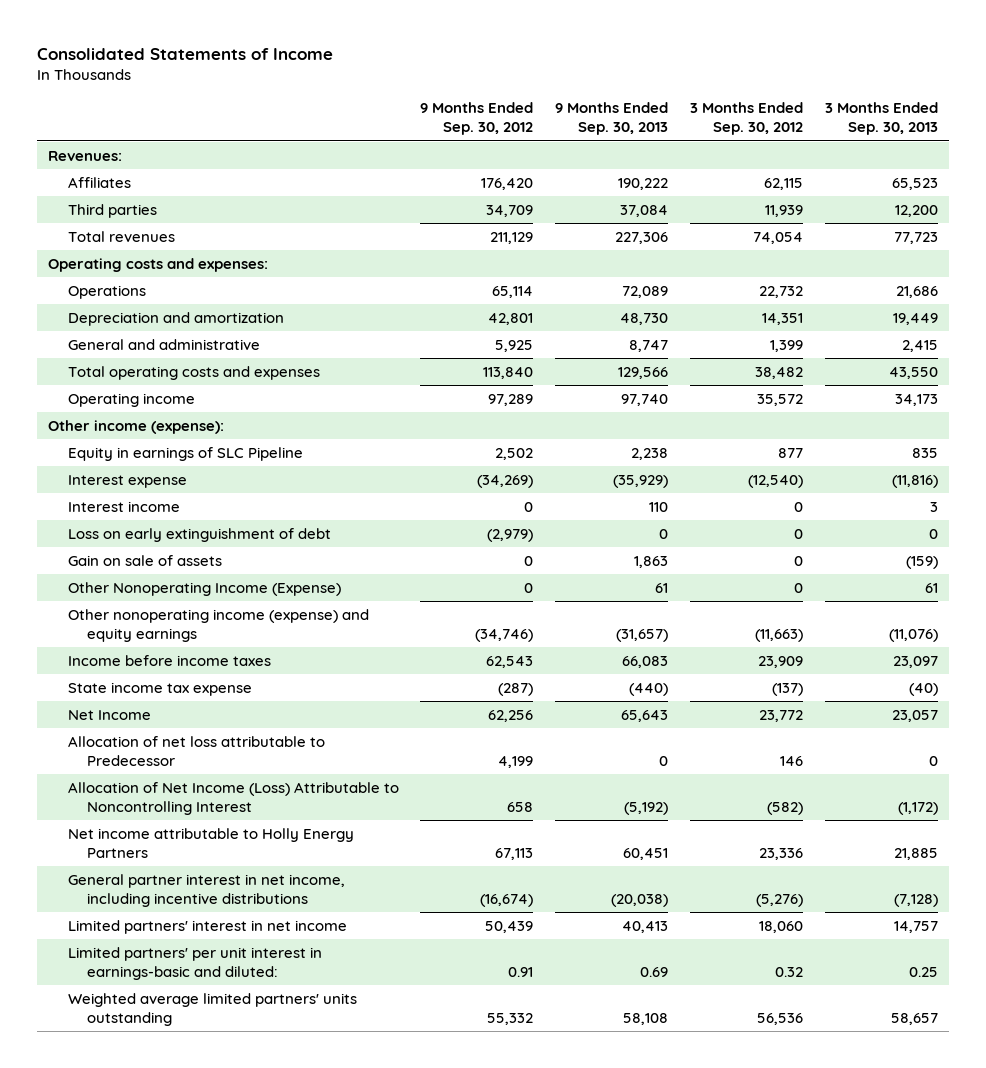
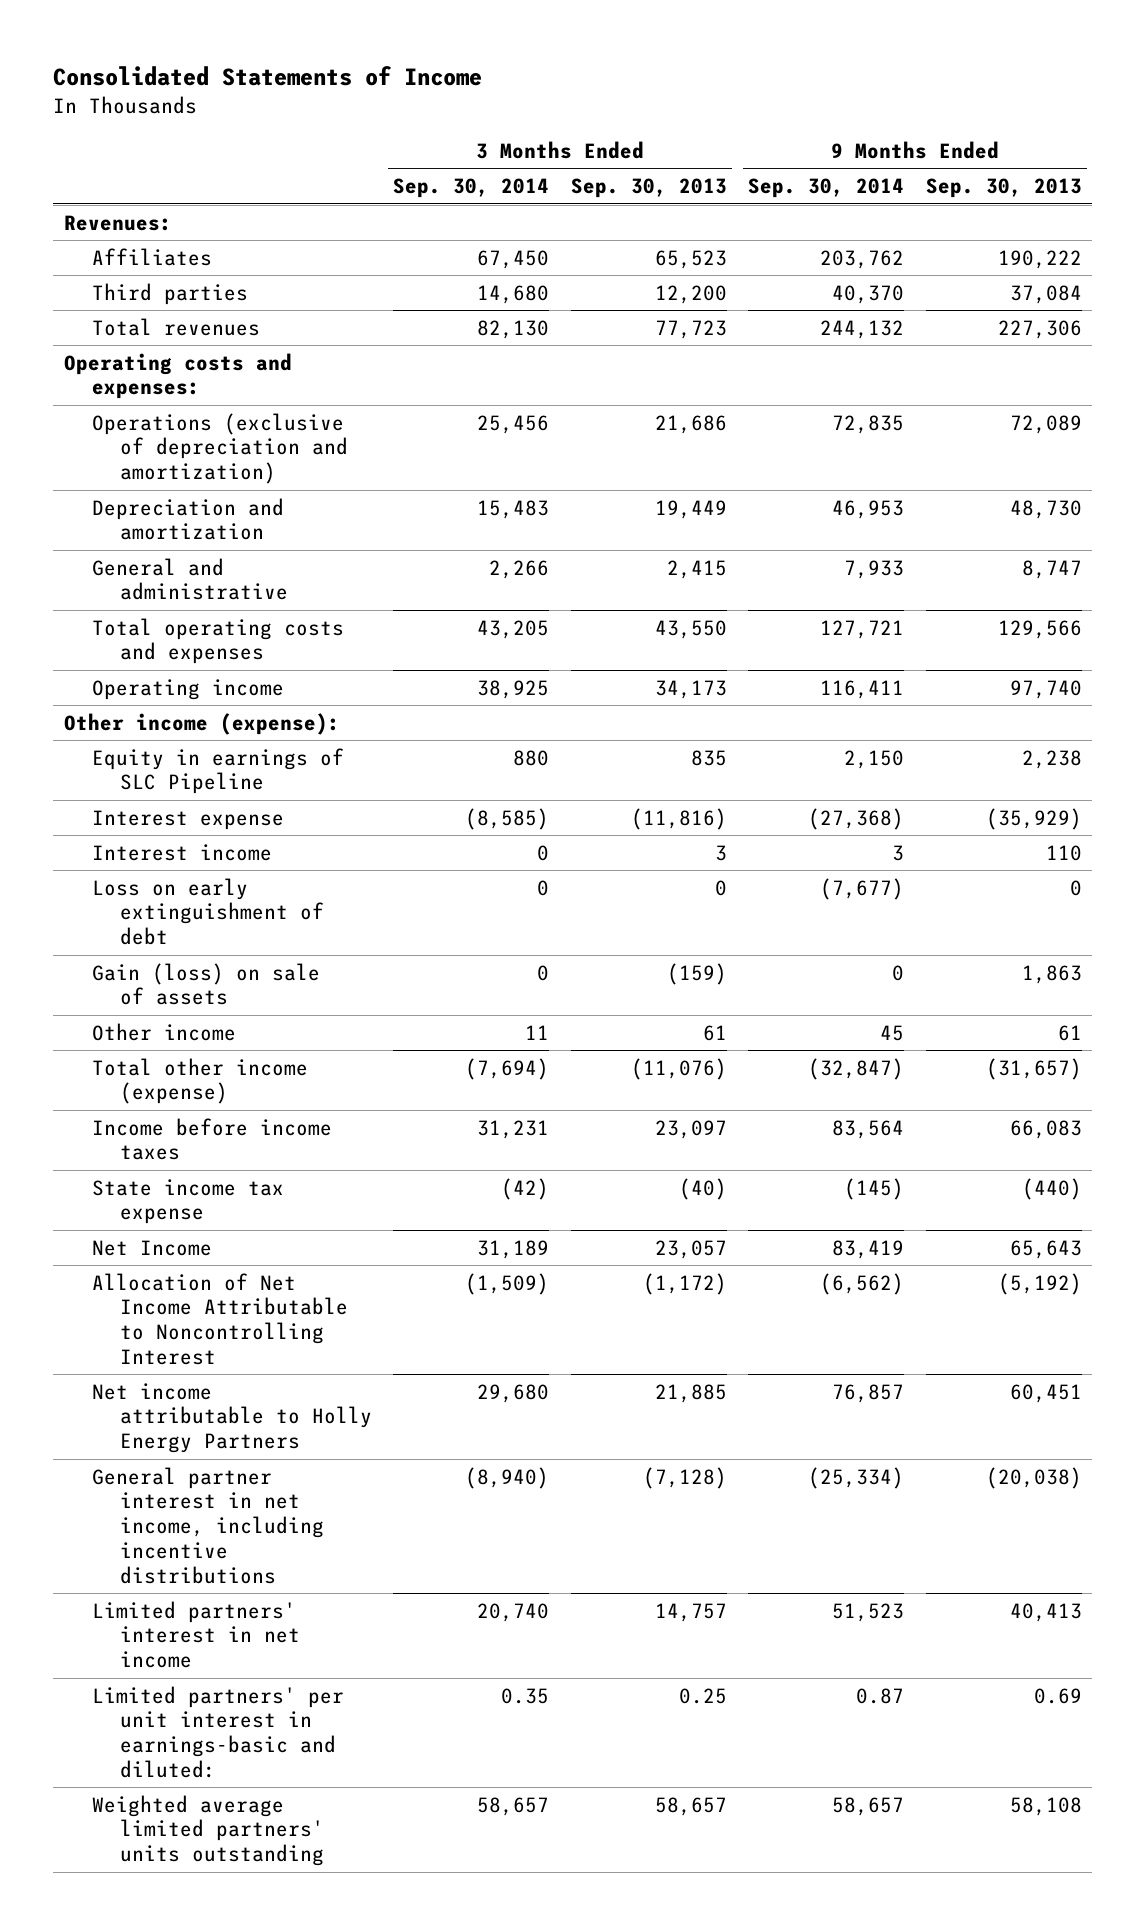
- | 9 Months Ended Sep. 30, 2012 | 9 Months Ended Sep. 30, 2013 | 3 Months Ended Sep. 30, 2012 | 3 Months Ended Sep. 30, 2013
+ | 3 Months Ended Sep. 30, 2014 | 3 Months Ended Sep. 30, 2013 | 9 Months Ended Sep. 30, 2014 | 9 Months Ended Sep. 30, 2013
- Operations | 65,114 | 72,089 | 22,732 | 21,686
+ Operations (exclusive of depreciation and amortization) | 25,456 | 21,686 | 72,835 | 72,089
- Gain on sale of assets | 0 | 1,863 | 0 | (159)
- Other Nonoperating Income (Expense) | 0 | 61 | 0 | 61
- Other nonoperating income (expense) and equity earnings | (34,746) | (31,657) | (11,663) | (11,076)
+ Gain (loss) on sale of assets | 0 | (159) | 0 | 1,863
+ Other income | 11 | 61 | 45 | 61
+ Total other income (expense) | (7,694) | (11,076) | (32,847) | (31,657)
- Allocation of net loss attributable to Predecessor | 4,199 | 0 | 146 | 0
- Allocation of Net Income (Loss) Attributable to Noncontrolling Interest | 658 | (5,192) | (582) | (1,172)
+ Allocation of Net Income Attributable to Noncontrolling Interest | (1,509) | (1,172) | (6,562) | (5,192)

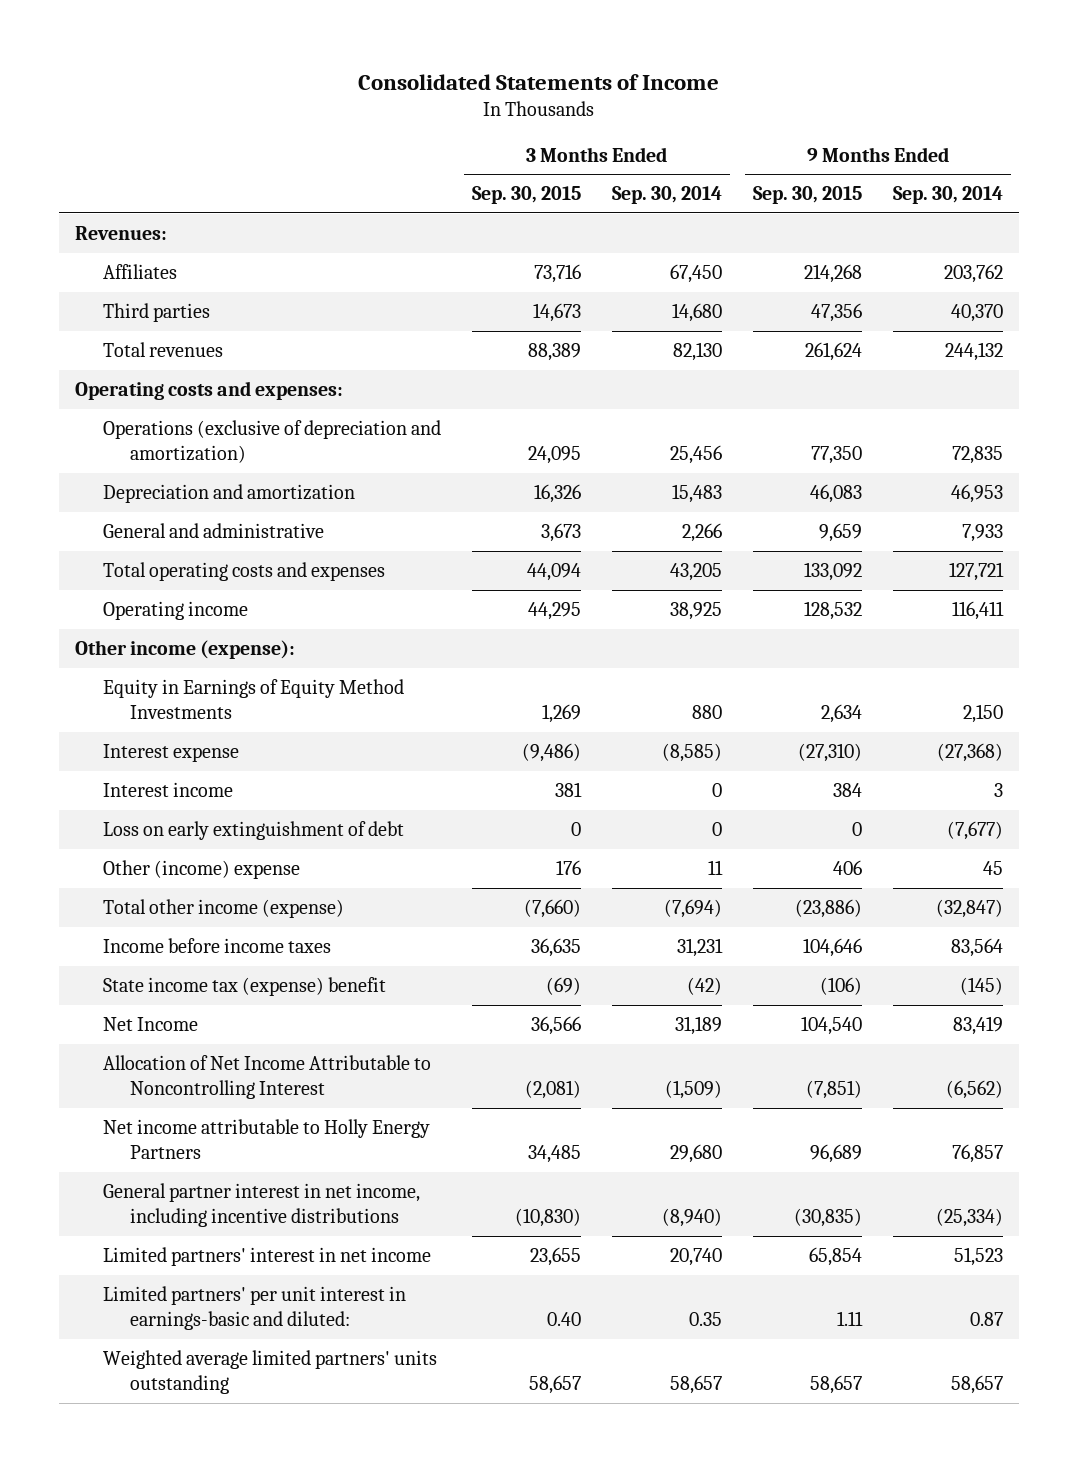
- | 3 Months Ended Sep. 30, 2014 | 3 Months Ended Sep. 30, 2013 | 9 Months Ended Sep. 30, 2014 | 9 Months Ended Sep. 30, 2013
+ | 3 Months Ended Sep. 30, 2015 | 3 Months Ended Sep. 30, 2014 | 9 Months Ended Sep. 30, 2015 | 9 Months Ended Sep. 30, 2014
- Equity in earnings of SLC Pipeline | 880 | 835 | 2,150 | 2,238
+ Equity in Earnings of Equity Method Investments | 1,269 | 880 | 2,634 | 2,150
- Gain (loss) on sale of assets | 0 | (159) | 0 | 1,863
- Other income | 11 | 61 | 45 | 61
+ Other (income) expense | 176 | 11 | 406 | 45
- State income tax expense | (42) | (40) | (145) | (440)
+ State income tax (expense) benefit | (69) | (42) | (106) | (145)

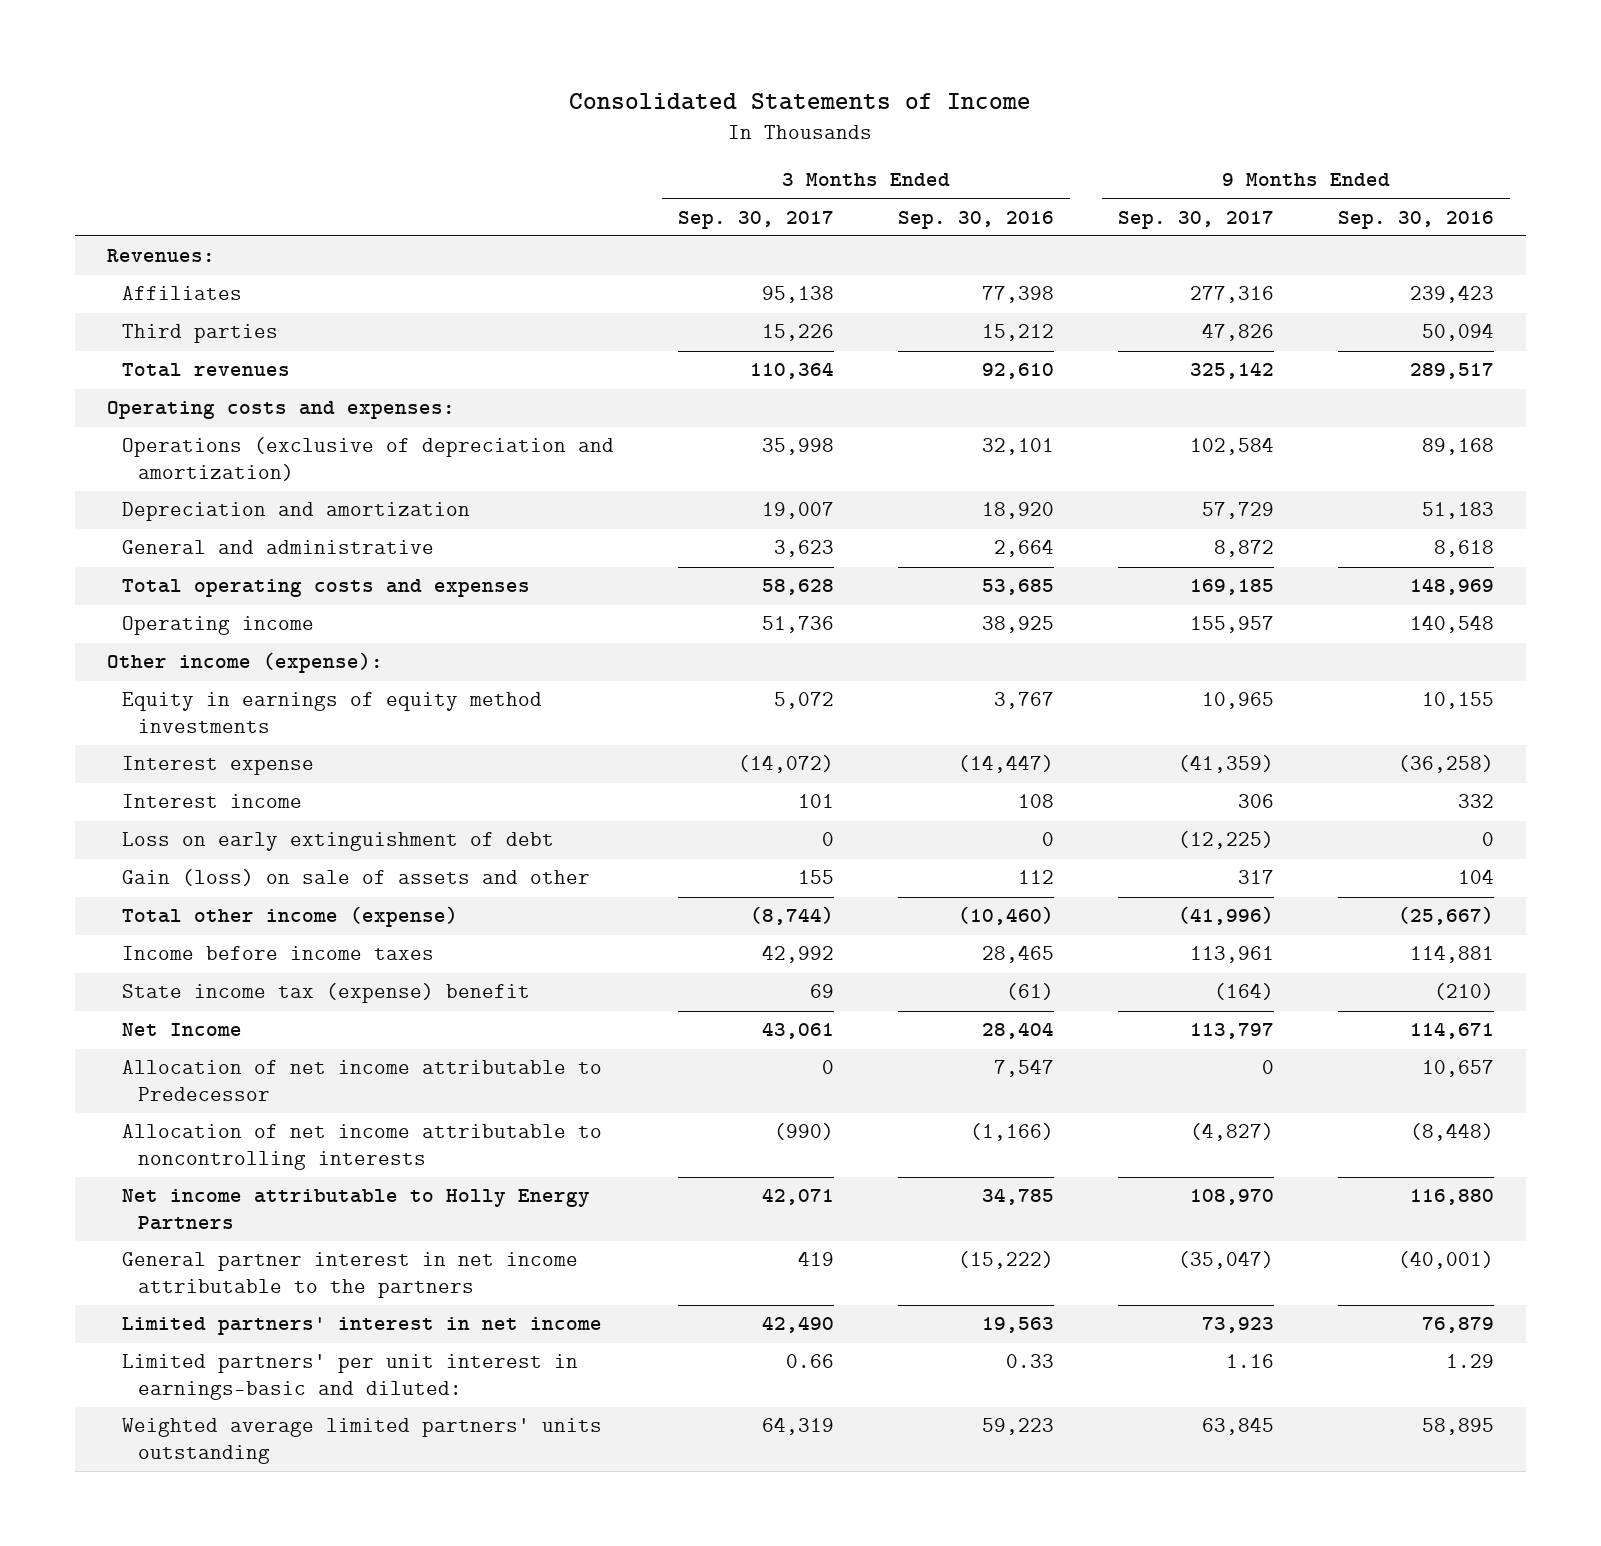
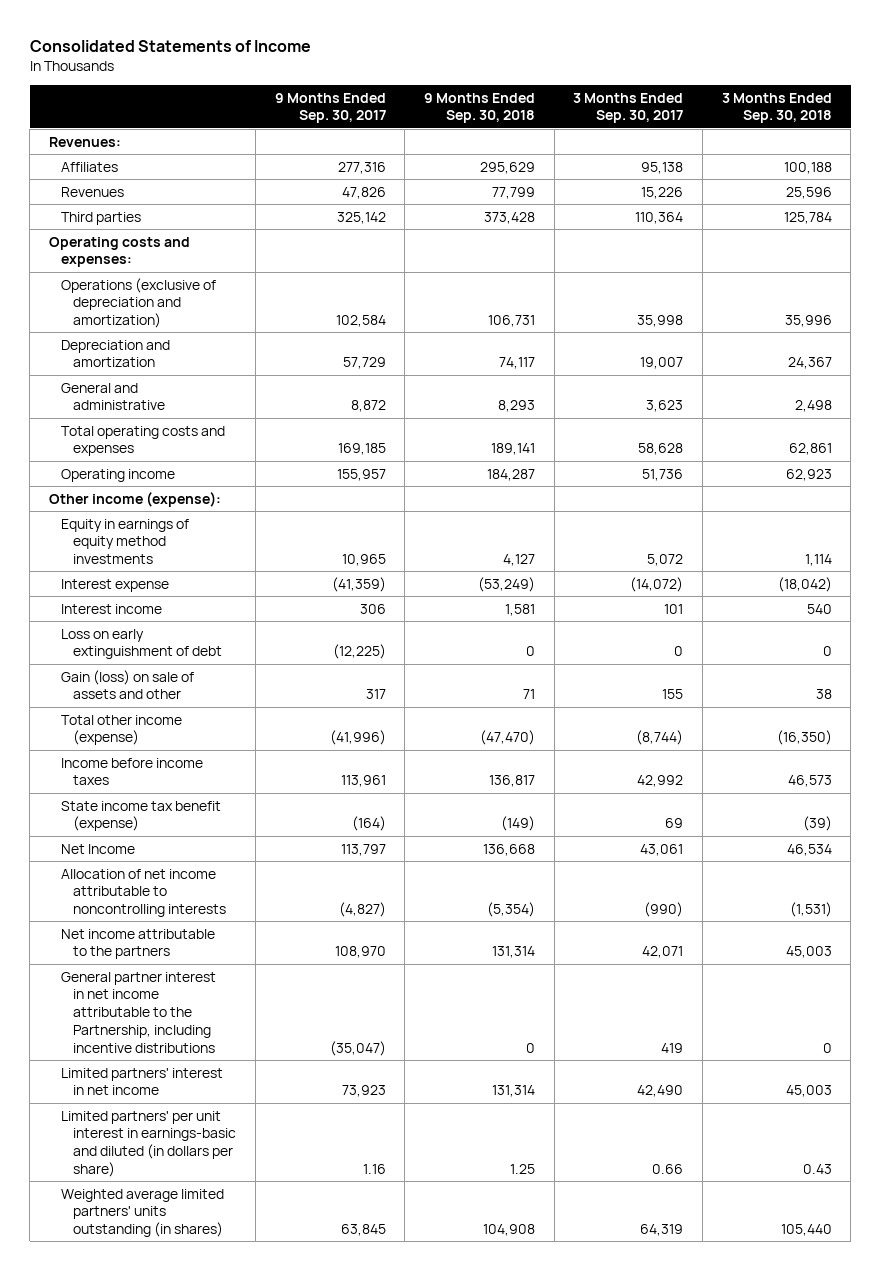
- | 3 Months Ended Sep. 30, 2017 | 3 Months Ended Sep. 30, 2016 | 9 Months Ended Sep. 30, 2017 | 9 Months Ended Sep. 30, 2016
+ | 9 Months Ended Sep. 30, 2017 | 9 Months Ended Sep. 30, 2018 | 3 Months Ended Sep. 30, 2017 | 3 Months Ended Sep. 30, 2018
- Third parties | 15,226 | 15,212 | 47,826 | 50,094
- Total revenues | 110,364 | 92,610 | 325,142 | 289,517
+ Revenues | 47,826 | 77,799 | 15,226 | 25,596
+ Third parties | 325,142 | 373,428 | 110,364 | 125,784
- State income tax (expense) benefit | 69 | (61) | (164) | (210)
+ State income tax benefit (expense) | (164) | (149) | 69 | (39)
- Allocation of net income attributable to Predecessor | 0 | 7,547 | 0 | 10,657
- Net income attributable to Holly Energy Partners | 42,071 | 34,785 | 108,970 | 116,880
- General partner interest in net income attributable to the partners | 419 | (15,222) | (35,047) | (40,001)
+ Net income attributable to the partners | 108,970 | 131,314 | 42,071 | 45,003
+ General partner interest in net income attributable to the Partnership, including incentive distributions | (35,047) | 0 | 419 | 0
- Limited partners' per unit interest in earnings-basic and diluted: | 0.66 | 0.33 | 1.16 | 1.29
- Weighted average limited partners' units outstanding | 64,319 | 59,223 | 63,845 | 58,895
+ Limited partners' per unit interest in earnings-basic and diluted (in dollars per share) | 1.16 | 1.25 | 0.66 | 0.43
+ Weighted average limited partners' units outstanding (in shares) | 63,845 | 104,908 | 64,319 | 105,440

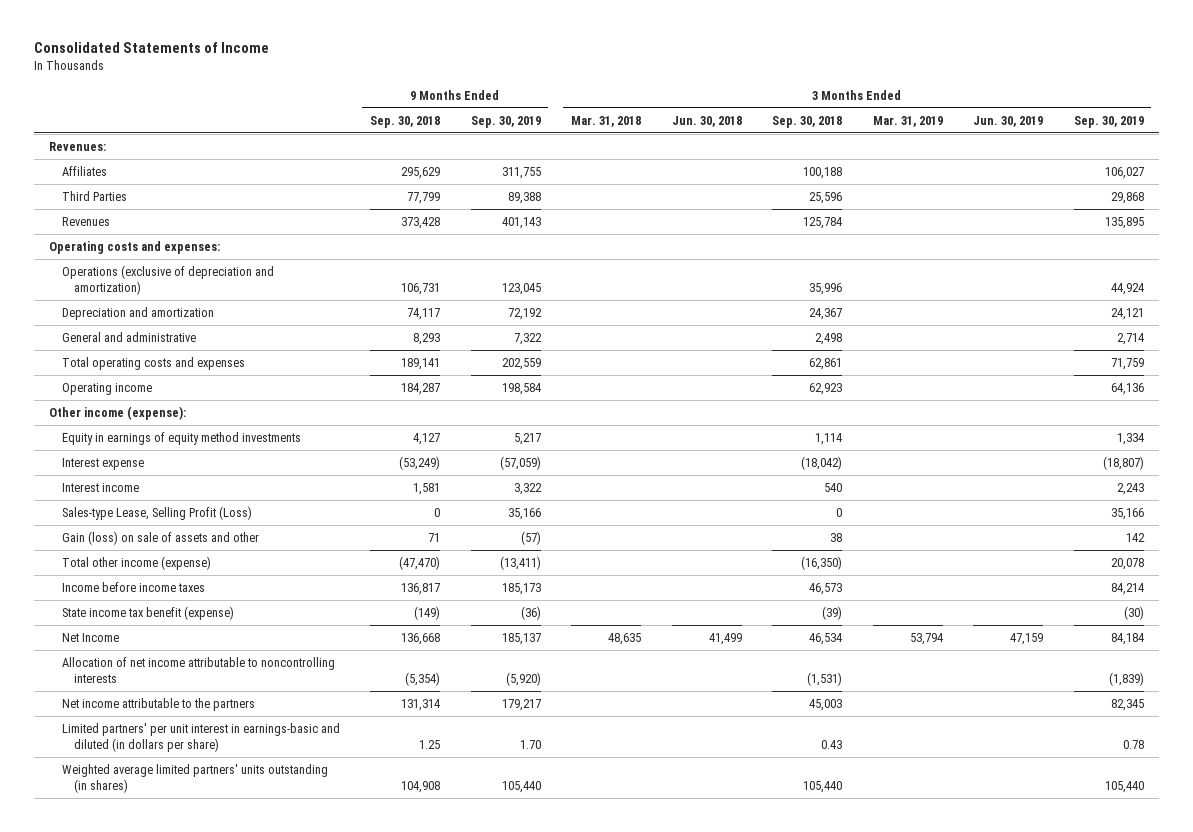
- | 9 Months Ended Sep. 30, 2017 | 9 Months Ended Sep. 30, 2018 | 3 Months Ended Sep. 30, 2017 | 3 Months Ended Sep. 30, 2018
+ | 9 Months Ended Sep. 30, 2018 | 9 Months Ended Sep. 30, 2019 | 3 Months Ended Mar. 31, 2018 | 3 Months Ended Jun. 30, 2018 | 3 Months Ended Sep. 30, 2018 | 3 Months Ended Mar. 31, 2019 | 3 Months Ended Jun. 30, 2019 | 3 Months Ended Sep. 30, 2019
- Revenues | 47,826 | 77,799 | 15,226 | 25,596
- Third parties | 325,142 | 373,428 | 110,364 | 125,784
+ Third Parties | 77,799 | 89,388 | | | 25,596 | | | 29,868
+ Revenues | 373,428 | 401,143 | | | 125,784 | | | 135,895
- Loss on early extinguishment of debt | (12,225) | 0 | 0 | 0
+ Sales-type Lease, Selling Profit (Loss) | 0 | 35,166 | | | 0 | | | 35,166
- General partner interest in net income attributable to the Partnership, including incentive distributions | (35,047) | 0 | 419 | 0
- Limited partners' interest in net income | 73,923 | 131,314 | 42,490 | 45,003

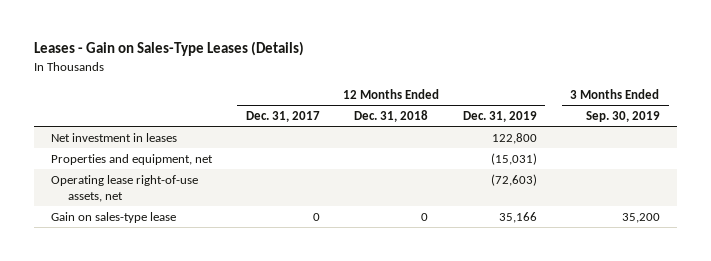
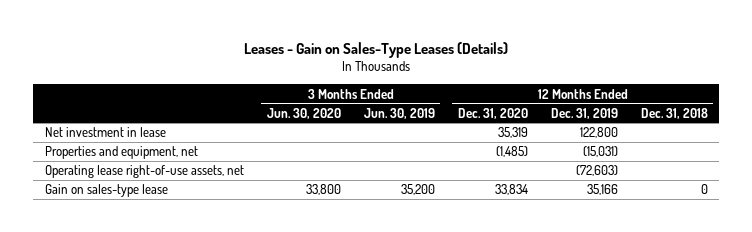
- | 12 Months Ended Dec. 31, 2017 | 12 Months Ended Dec. 31, 2018 | 12 Months Ended Dec. 31, 2019 | 3 Months Ended Sep. 30, 2019
+ | 3 Months Ended Jun. 30, 2020 | 3 Months Ended Jun. 30, 2019 | 12 Months Ended Dec. 31, 2020 | 12 Months Ended Dec. 31, 2019 | 12 Months Ended Dec. 31, 2018
- Net investment in leases | | | 122,800 |
+ Net investment in lease | | | 35,319 | 122,800 |

